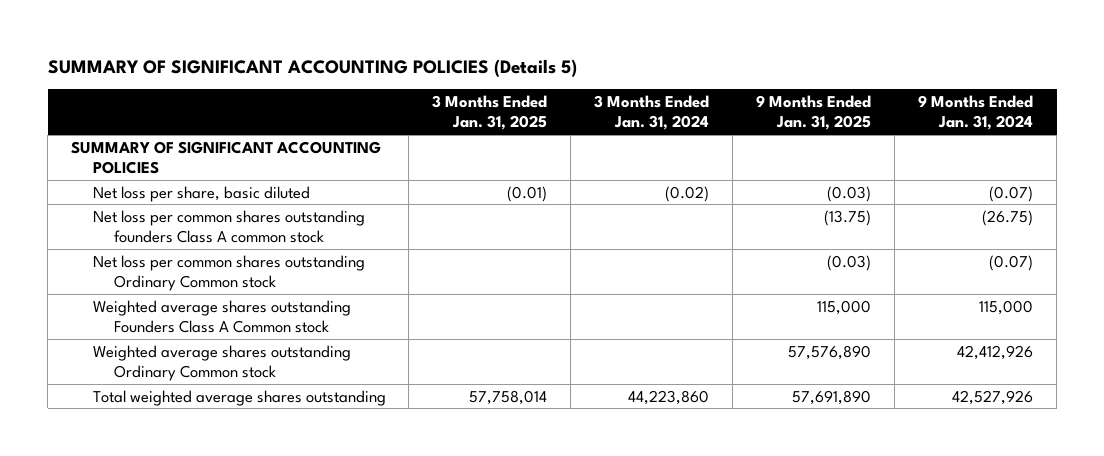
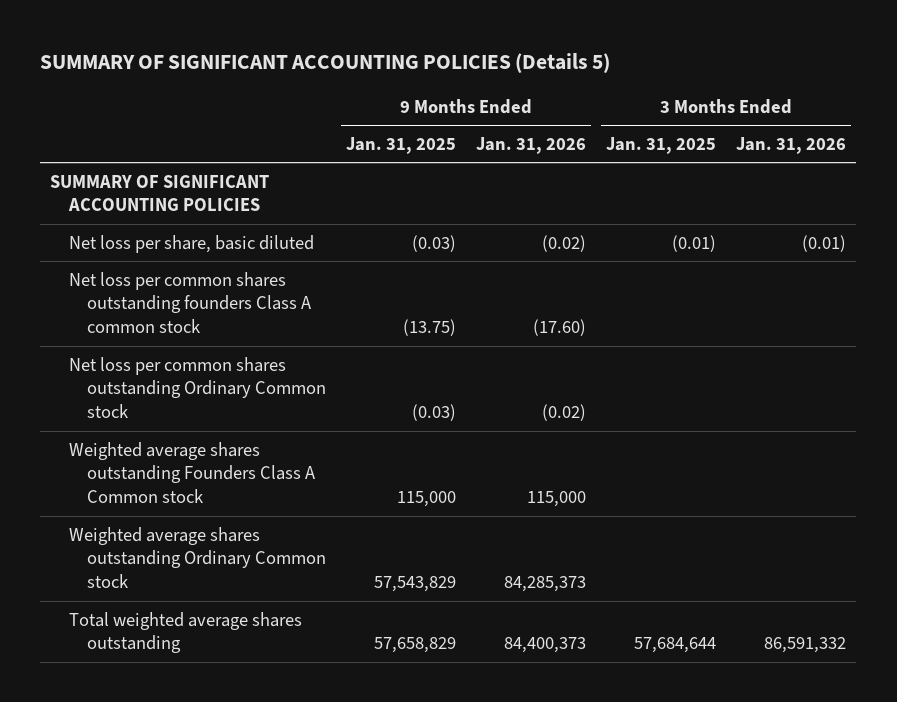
- | 3 Months Ended Jan. 31, 2025 | 3 Months Ended Jan. 31, 2024 | 9 Months Ended Jan. 31, 2025 | 9 Months Ended Jan. 31, 2024
+ | 9 Months Ended Jan. 31, 2025 | 9 Months Ended Jan. 31, 2026 | 3 Months Ended Jan. 31, 2025 | 3 Months Ended Jan. 31, 2026
- Weighted average shares outstanding Ordinary Common stock | | | 57,576,890 | 42,412,926
- Total weighted average shares outstanding | 57,758,014 | 44,223,860 | 57,691,890 | 42,527,926
+ Weighted average shares outstanding Ordinary Common stock | 57,543,829 | 84,285,373 | |
+ Total weighted average shares outstanding | 57,658,829 | 84,400,373 | 57,684,644 | 86,591,332

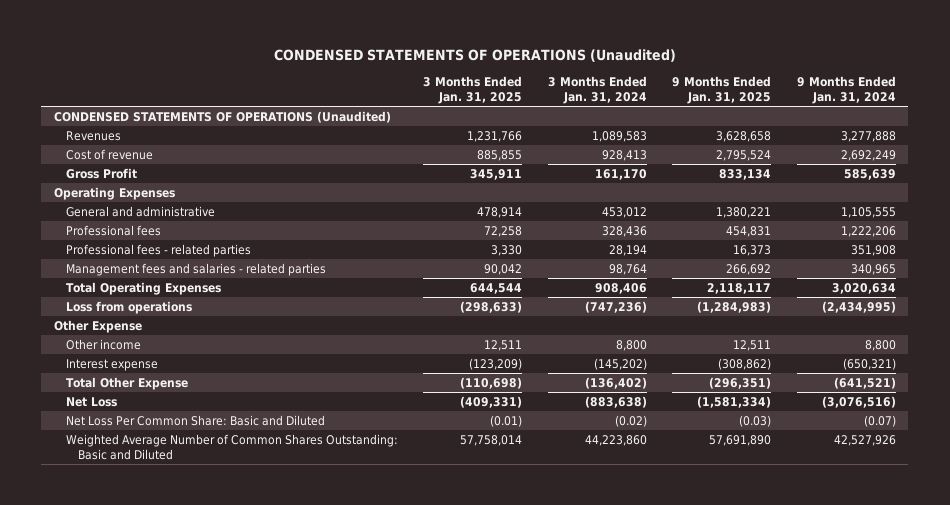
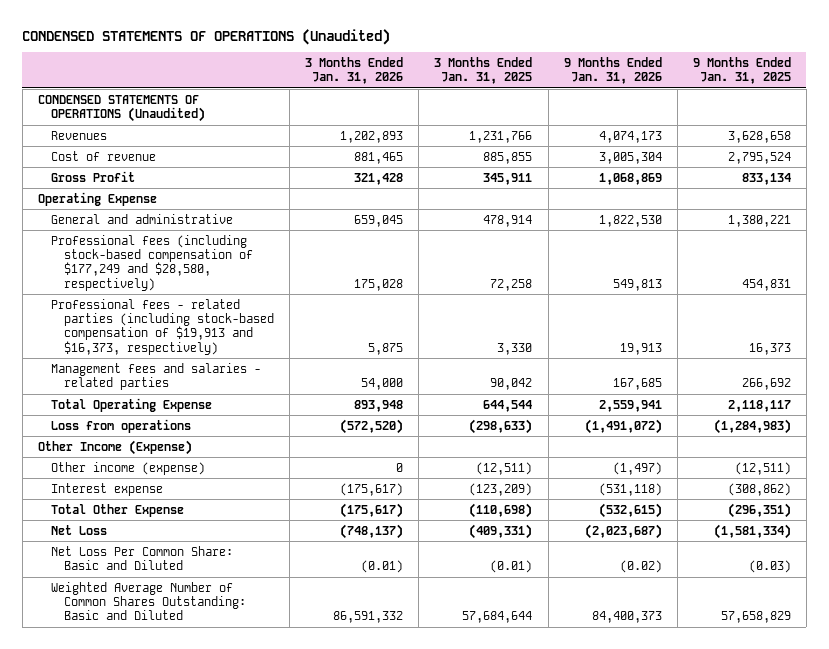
- | 3 Months Ended Jan. 31, 2025 | 3 Months Ended Jan. 31, 2024 | 9 Months Ended Jan. 31, 2025 | 9 Months Ended Jan. 31, 2024
+ | 3 Months Ended Jan. 31, 2026 | 3 Months Ended Jan. 31, 2025 | 9 Months Ended Jan. 31, 2026 | 9 Months Ended Jan. 31, 2025
- Operating Expenses
+ Operating Expense
- Professional fees | 72,258 | 328,436 | 454,831 | 1,222,206
- Professional fees - related parties | 3,330 | 28,194 | 16,373 | 351,908
+ Professional fees (including stock-based compensation of $177,249 and $28,580, respectively) | 175,028 | 72,258 | 549,813 | 454,831
+ Professional fees - related parties (including stock-based compensation of $19,913 and $16,373, respectively) | 5,875 | 3,330 | 19,913 | 16,373
- Total Operating Expenses | 644,544 | 908,406 | 2,118,117 | 3,020,634
+ Total Operating Expense | 893,948 | 644,544 | 2,559,941 | 2,118,117
- Other Expense
- Other income | 12,511 | 8,800 | 12,511 | 8,800
+ Other Income (Expense)
+ Other income (expense) | 0 | (12,511) | (1,497) | (12,511)
- Weighted Average Number of Common Shares Outstanding: Basic and Diluted | 57,758,014 | 44,223,860 | 57,691,890 | 42,527,926
+ Weighted Average Number of Common Shares Outstanding: Basic and Diluted | 86,591,332 | 57,684,644 | 84,400,373 | 57,658,829

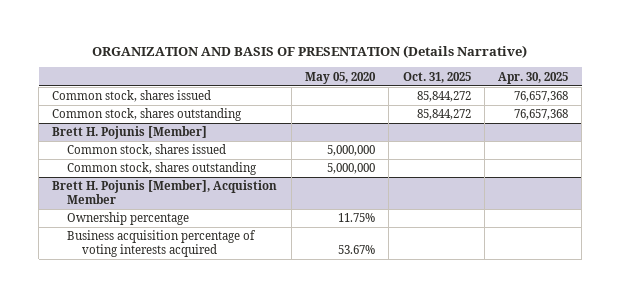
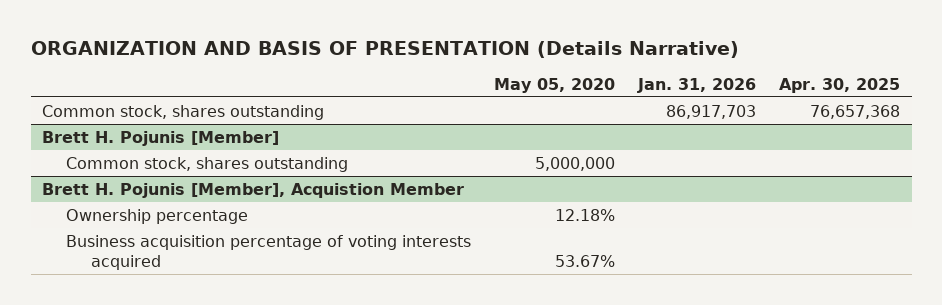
- | May 05, 2020 | Oct. 31, 2025 | Apr. 30, 2025
+ | May 05, 2020 | Jan. 31, 2026 | Apr. 30, 2025
- Common stock, shares issued | | 85,844,272 | 76,657,368
@ Brett H. Pojunis [Member]
- Common stock, shares issued | 5,000,000 | |
@ Brett H. Pojunis [Member], Acquistion Member
- Ownership percentage | 11.75% | |
+ Ownership percentage | 12.18% | |

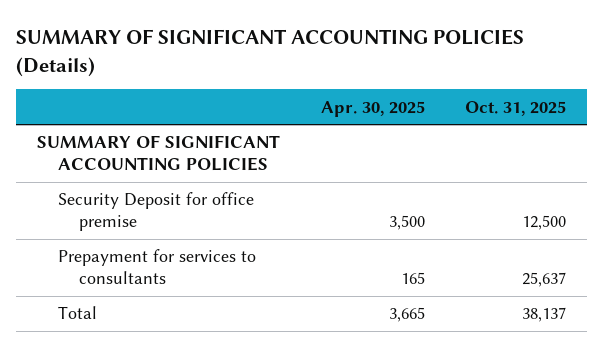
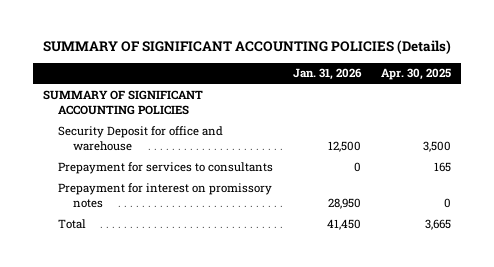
- | Apr. 30, 2025 | Oct. 31, 2025
+ | Jan. 31, 2026 | Apr. 30, 2025
- Security Deposit for office premise | 3,500 | 12,500
+ Security Deposit for office and warehouse | 12,500 | 3,500
+ Prepayment for interest on promissory notes | 28,950 | 0

